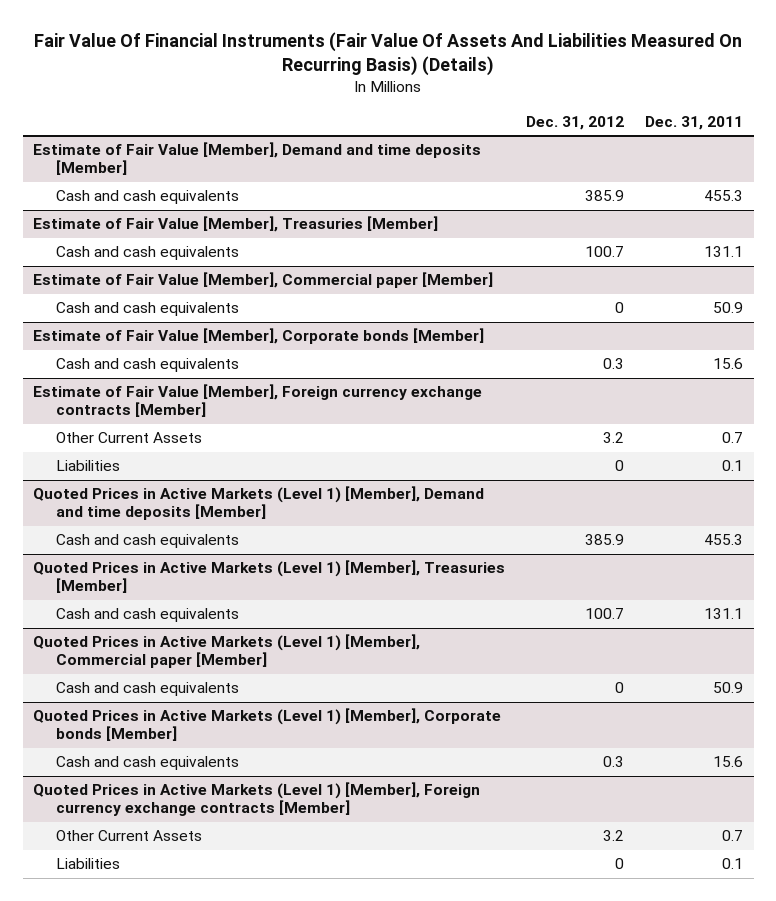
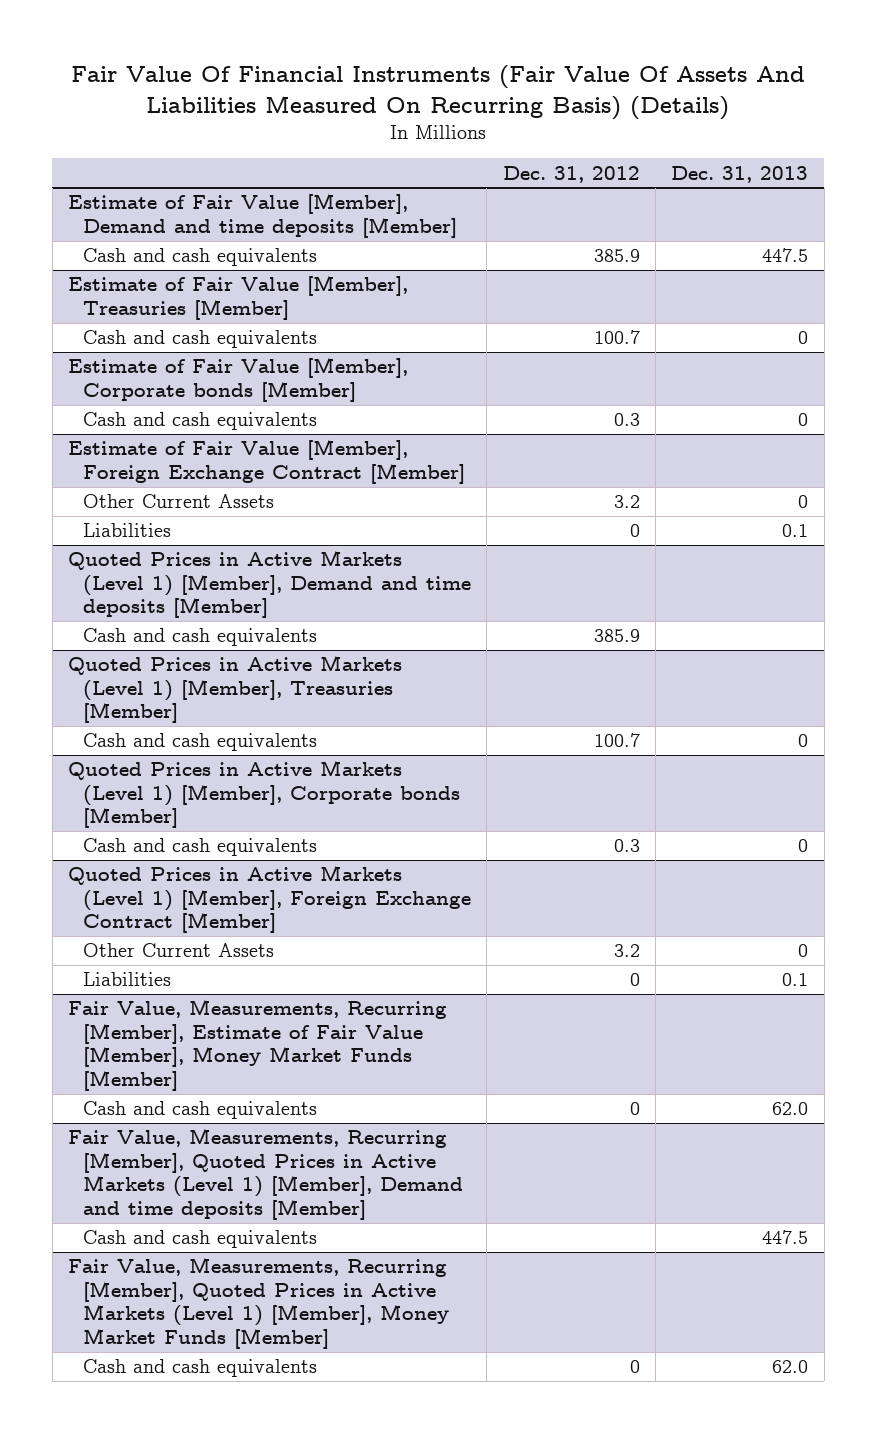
- | Dec. 31, 2012 | Dec. 31, 2011
+ | Dec. 31, 2012 | Dec. 31, 2013
- Estimate of Fair Value [Member], Commercial paper [Member]
- Cash and cash equivalents | 0 | 50.9
- Estimate of Fair Value [Member], Foreign currency exchange contracts [Member]
+ Estimate of Fair Value [Member], Foreign Exchange Contract [Member]
- Quoted Prices in Active Markets (Level 1) [Member], Commercial paper [Member]
- Cash and cash equivalents | 0 | 50.9
- Quoted Prices in Active Markets (Level 1) [Member], Foreign currency exchange contracts [Member]
+ Quoted Prices in Active Markets (Level 1) [Member], Foreign Exchange Contract [Member]
+ Fair Value, Measurements, Recurring [Member], Estimate of Fair Value [Member], Money Market Funds [Member]
+ Cash and cash equivalents | 0 | 62.0
+ Fair Value, Measurements, Recurring [Member], Quoted Prices in Active Markets (Level 1) [Member], Demand and time deposits [Member]
+ Cash and cash equivalents | | 447.5
+ Fair Value, Measurements, Recurring [Member], Quoted Prices in Active Markets (Level 1) [Member], Money Market Funds [Member]
+ Cash and cash equivalents | 0 | 62.0

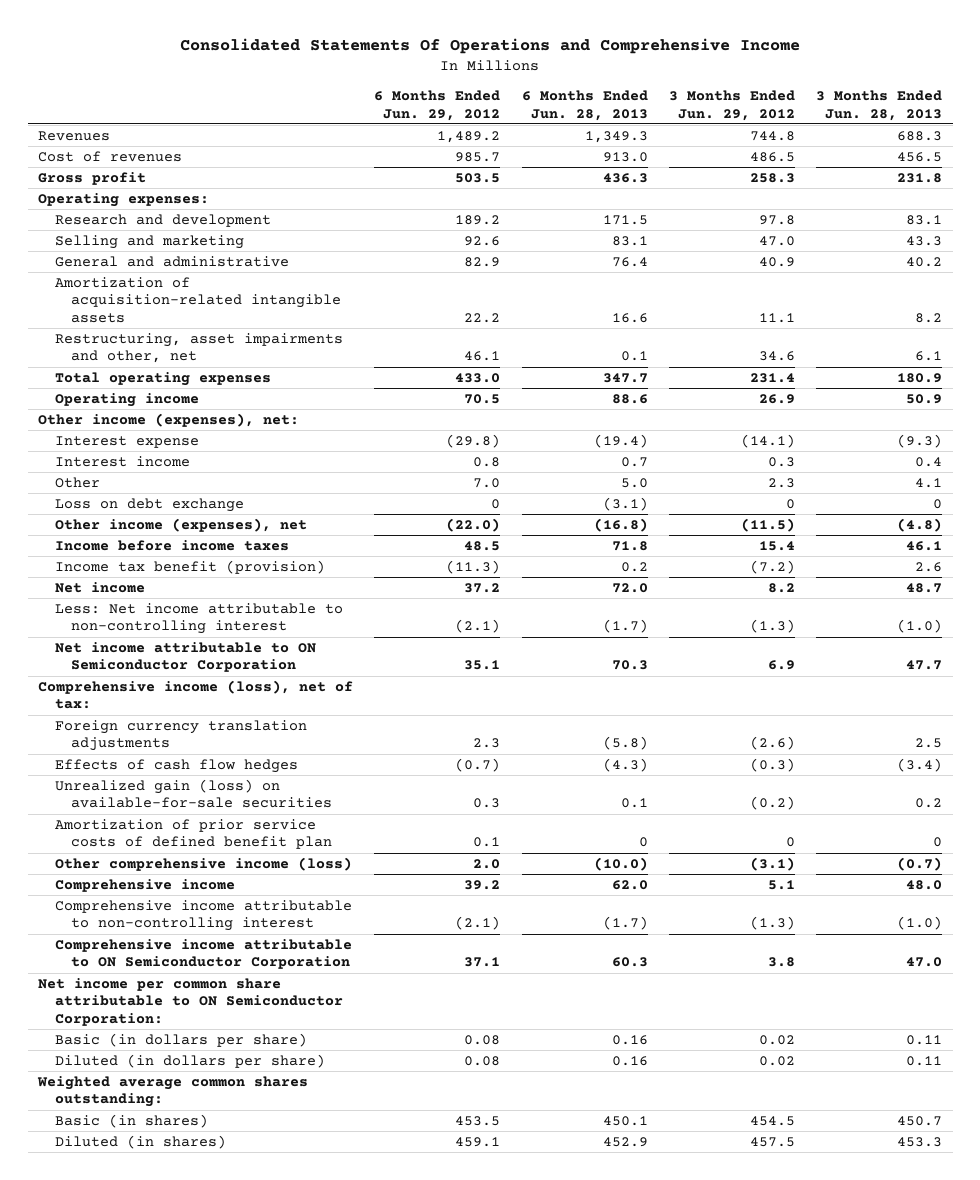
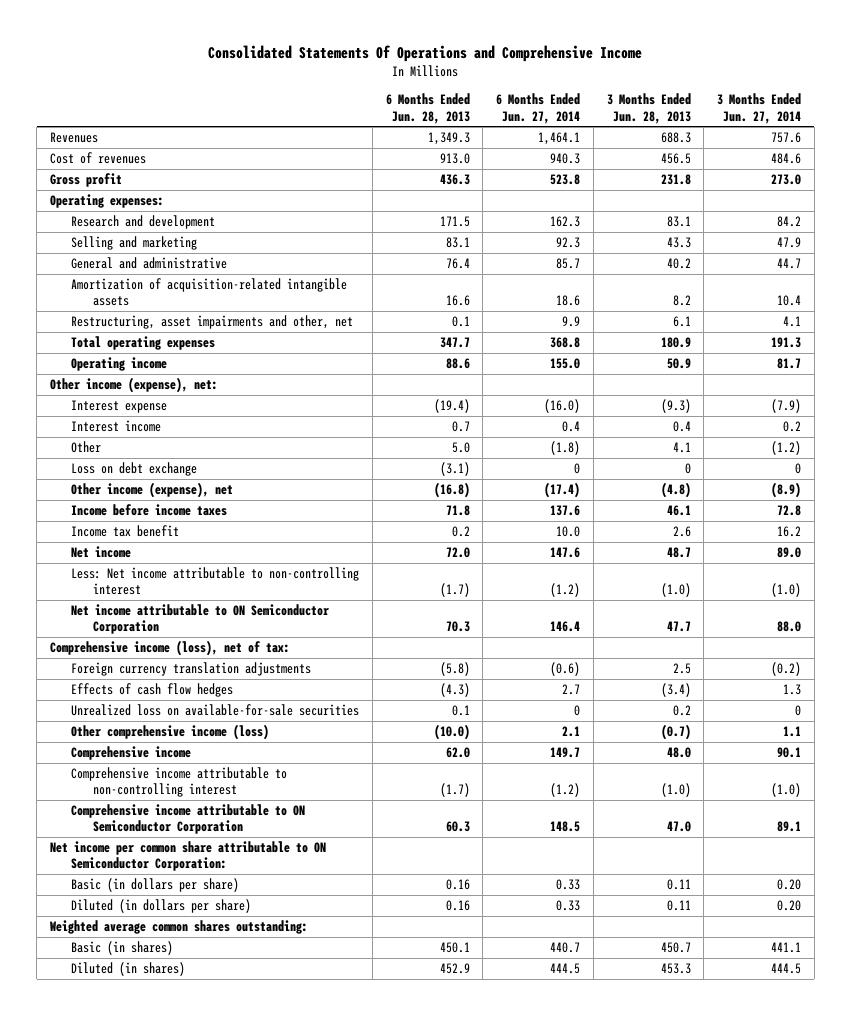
- | 6 Months Ended Jun. 29, 2012 | 6 Months Ended Jun. 28, 2013 | 3 Months Ended Jun. 29, 2012 | 3 Months Ended Jun. 28, 2013
+ | 6 Months Ended Jun. 28, 2013 | 6 Months Ended Jun. 27, 2014 | 3 Months Ended Jun. 28, 2013 | 3 Months Ended Jun. 27, 2014
- Other income (expenses), net:
+ Other income (expense), net:
- Other income (expenses), net | (22.0) | (16.8) | (11.5) | (4.8)
+ Other income (expense), net | (16.8) | (17.4) | (4.8) | (8.9)
- Income tax benefit (provision) | (11.3) | 0.2 | (7.2) | 2.6
+ Income tax benefit | 0.2 | 10.0 | 2.6 | 16.2
- Unrealized gain (loss) on available-for-sale securities | 0.3 | 0.1 | (0.2) | 0.2
- Amortization of prior service costs of defined benefit plan | 0.1 | 0 | 0 | 0
+ Unrealized loss on available-for-sale securities | 0.1 | 0 | 0.2 | 0

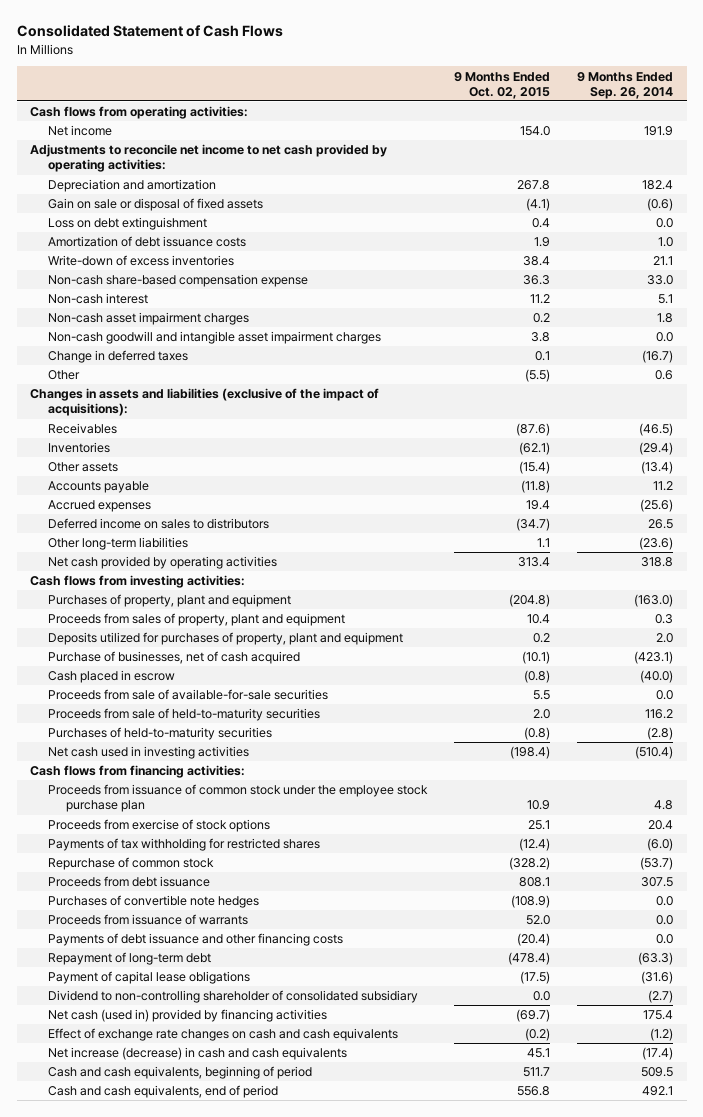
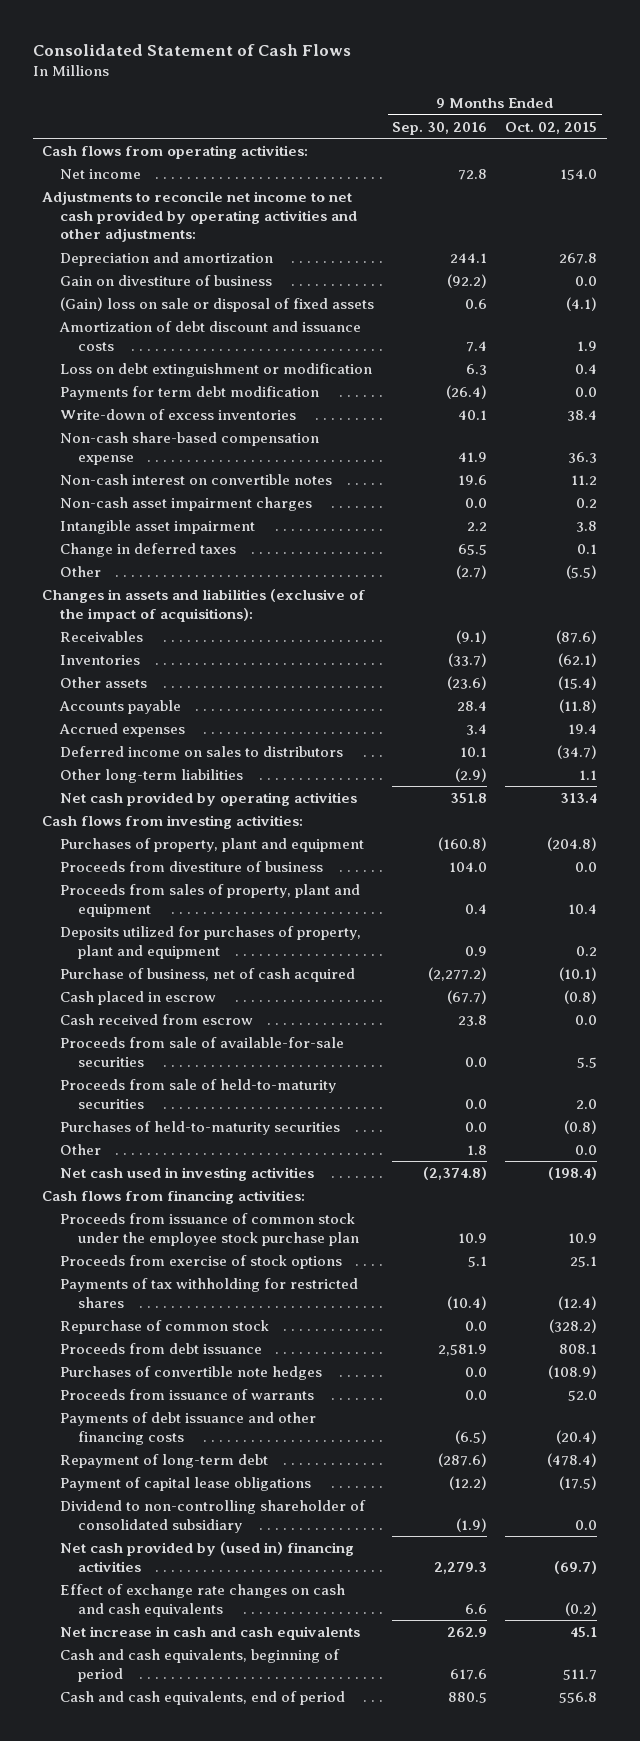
- | 9 Months Ended Oct. 02, 2015 | 9 Months Ended Sep. 26, 2014
+ | 9 Months Ended Sep. 30, 2016 | 9 Months Ended Oct. 02, 2015
- Adjustments to reconcile net income to net cash provided by operating activities:
+ Adjustments to reconcile net income to net cash provided by operating activities and other adjustments:
- Gain on sale or disposal of fixed assets | (4.1) | (0.6)
- Loss on debt extinguishment | 0.4 | 0.0
- Amortization of debt issuance costs | 1.9 | 1.0
+ Gain on divestiture of business | (92.2) | 0.0
+ (Gain) loss on sale or disposal of fixed assets | 0.6 | (4.1)
+ Amortization of debt discount and issuance costs | 7.4 | 1.9
+ Loss on debt extinguishment or modification | 6.3 | 0.4
+ Payments for term debt modification | (26.4) | 0.0
- Non-cash interest | 11.2 | 5.1
+ Non-cash interest on convertible notes | 19.6 | 11.2
- Non-cash goodwill and intangible asset impairment charges | 3.8 | 0.0
+ Intangible asset impairment | 2.2 | 3.8
+ Proceeds from divestiture of business | 104.0 | 0.0
- Purchase of businesses, net of cash acquired | (10.1) | (423.1)
+ Purchase of business, net of cash acquired | (2,277.2) | (10.1)
+ Cash received from escrow | 23.8 | 0.0
+ Other | 1.8 | 0.0
- Net cash (used in) provided by financing activities | (69.7) | 175.4
+ Net cash provided by (used in) financing activities | 2,279.3 | (69.7)
- Net increase (decrease) in cash and cash equivalents | 45.1 | (17.4)
+ Net increase in cash and cash equivalents | 262.9 | 45.1

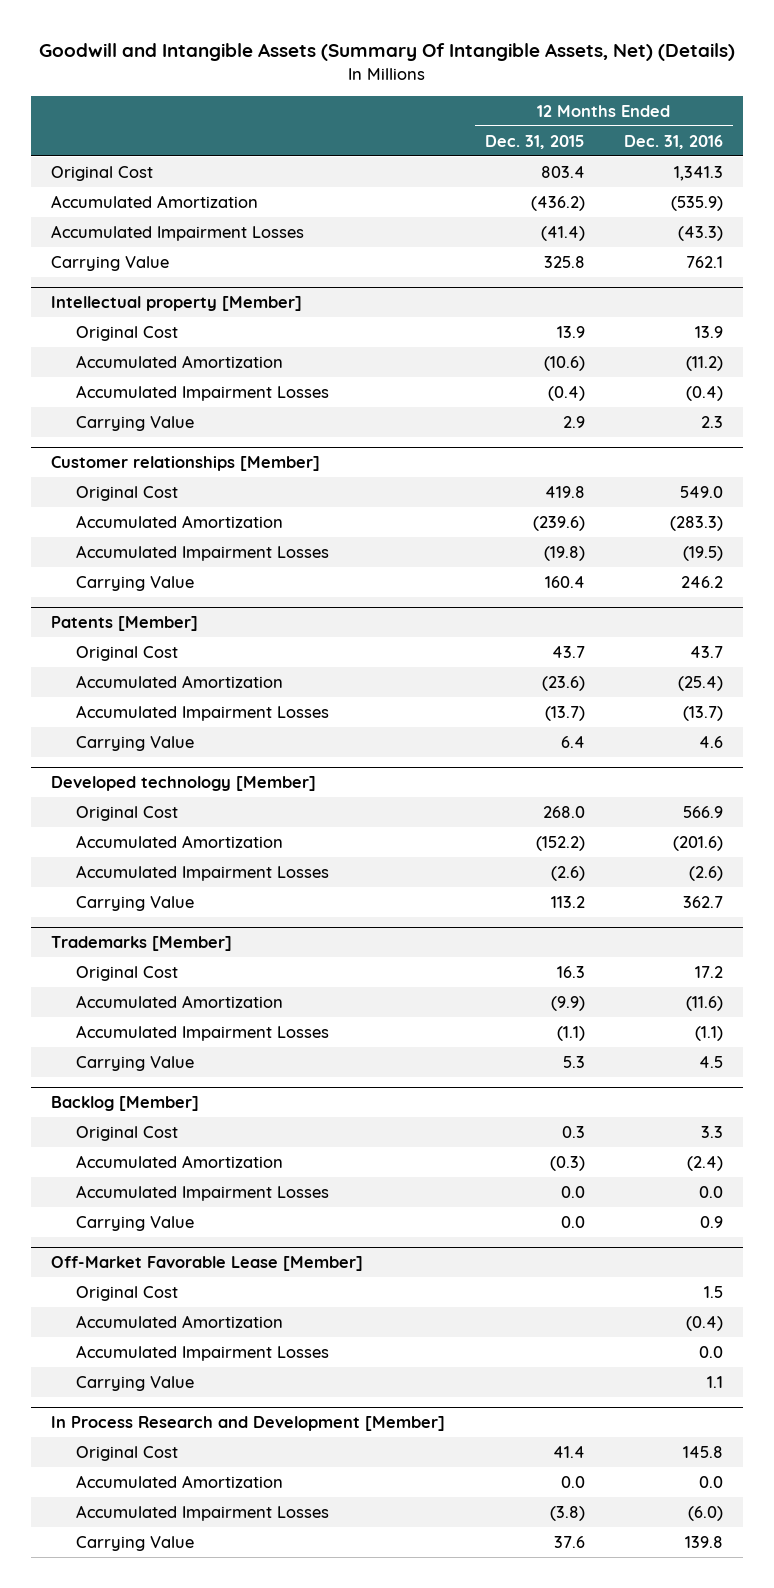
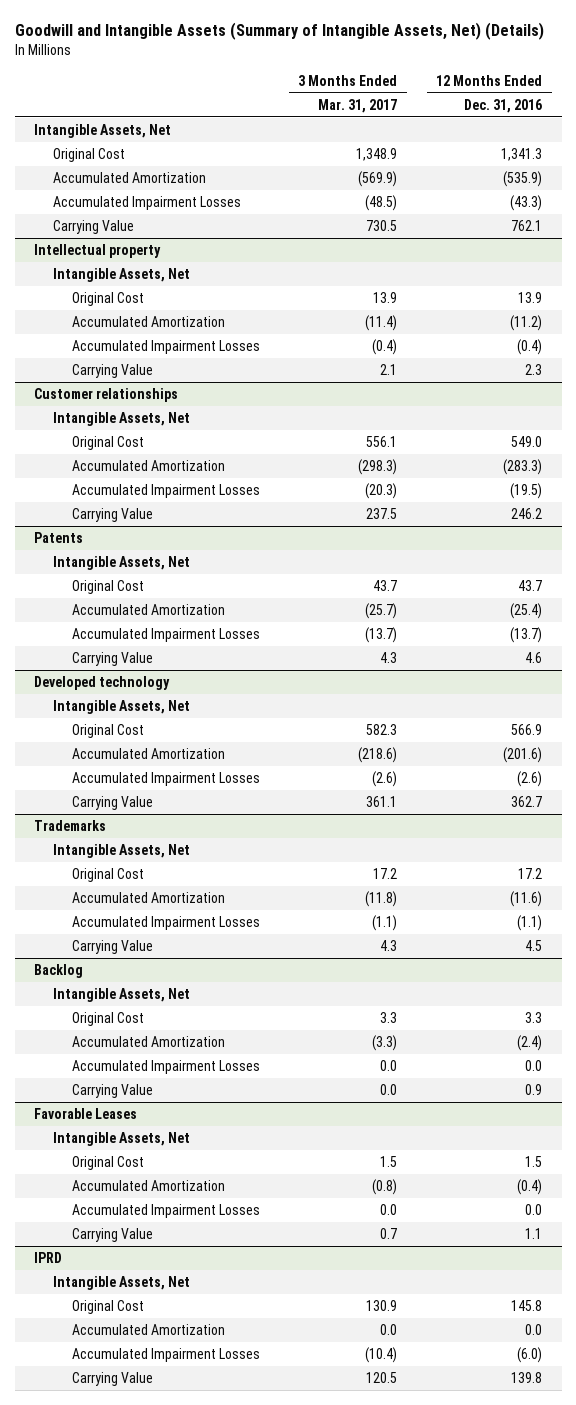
- Goodwill and Intangible Assets (Summary Of Intangible Assets, Net) (Details)
+ Goodwill and Intangible Assets (Summary of Intangible Assets, Net) (Details)
- | 12 Months Ended Dec. 31, 2015 | 12 Months Ended Dec. 31, 2016
+ | 3 Months Ended Mar. 31, 2017 | 12 Months Ended Dec. 31, 2016
+ Intangible Assets, Net
- Intellectual property [Member]
+ Intellectual property
+ Intangible Assets, Net
- Customer relationships [Member]
+ Customer relationships
+ Intangible Assets, Net
- Patents [Member]
+ Patents
+ Intangible Assets, Net
- Developed technology [Member]
+ Developed technology
+ Intangible Assets, Net
- Trademarks [Member]
+ Trademarks
+ Intangible Assets, Net
- Backlog [Member]
+ Backlog
+ Intangible Assets, Net
- Off-Market Favorable Lease [Member]
+ Favorable Leases
+ Intangible Assets, Net
- In Process Research and Development [Member]
+ IPRD
+ Intangible Assets, Net

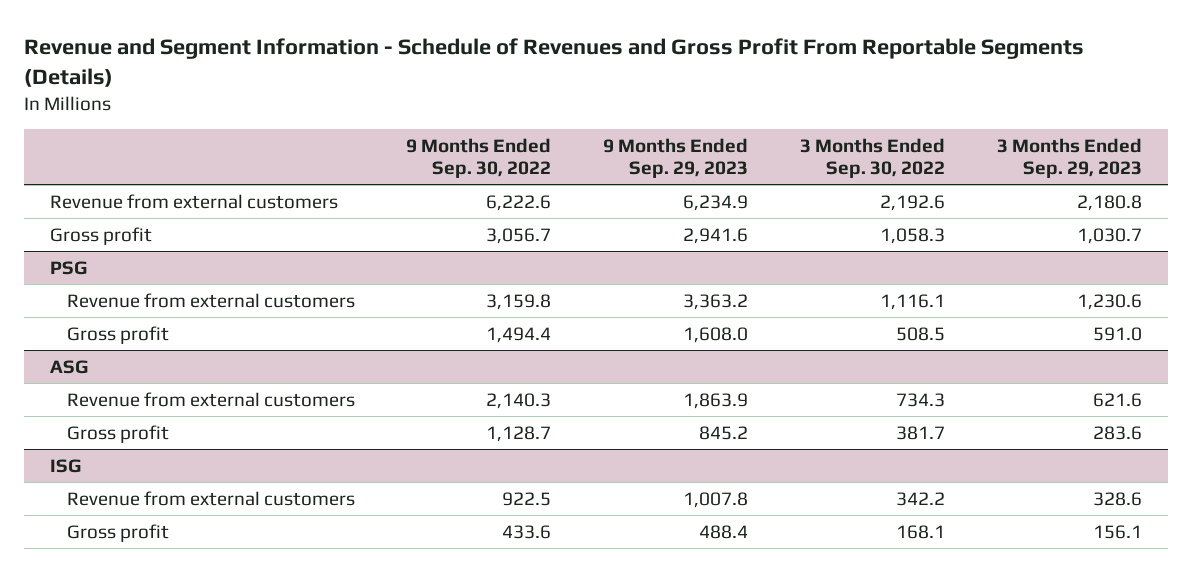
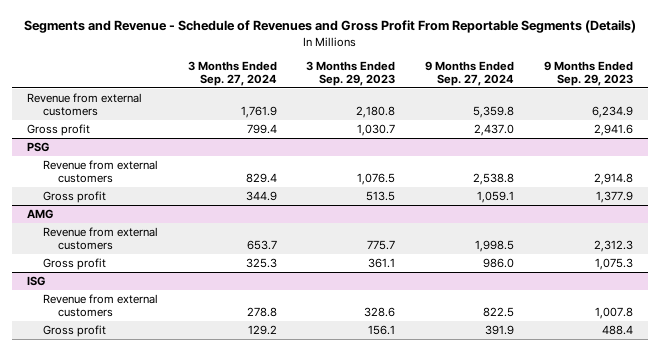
- Revenue and Segment Information - Schedule of Revenues and Gross Profit From Reportable Segments (Details)
+ Segments and Revenue - Schedule of Revenues and Gross Profit From Reportable Segments (Details)
- | 9 Months Ended Sep. 30, 2022 | 9 Months Ended Sep. 29, 2023 | 3 Months Ended Sep. 30, 2022 | 3 Months Ended Sep. 29, 2023
+ | 3 Months Ended Sep. 27, 2024 | 3 Months Ended Sep. 29, 2023 | 9 Months Ended Sep. 27, 2024 | 9 Months Ended Sep. 29, 2023
@ PSG
- Revenue from external customers | 3,159.8 | 3,363.2 | 1,116.1 | 1,230.6
- Gross profit | 1,494.4 | 1,608.0 | 508.5 | 591.0
- ASG
- Revenue from external customers | 2,140.3 | 1,863.9 | 734.3 | 621.6
- Gross profit | 1,128.7 | 845.2 | 381.7 | 283.6
@ PSG
+ Revenue from external customers | 829.4 | 1,076.5 | 2,538.8 | 2,914.8
+ Gross profit | 344.9 | 513.5 | 1,059.1 | 1,377.9
+ AMG
+ Revenue from external customers | 653.7 | 775.7 | 1,998.5 | 2,312.3
+ Gross profit | 325.3 | 361.1 | 986.0 | 1,075.3

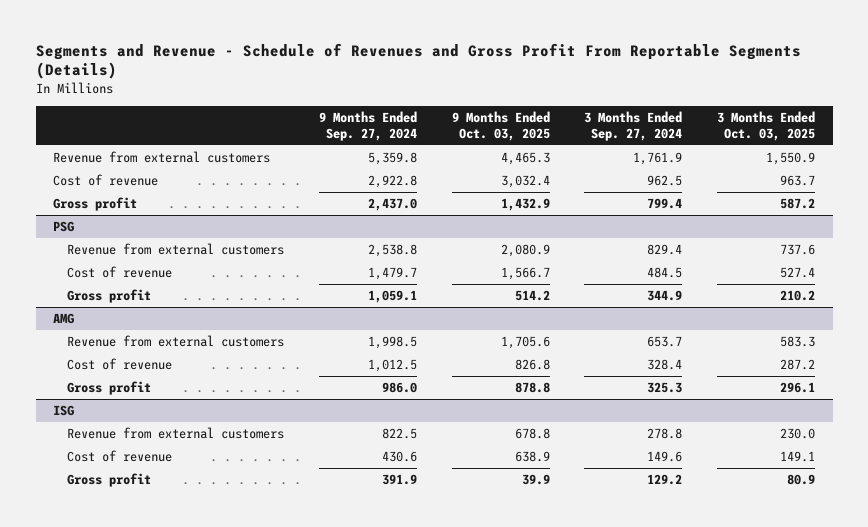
- | 3 Months Ended Sep. 27, 2024 | 3 Months Ended Sep. 29, 2023 | 9 Months Ended Sep. 27, 2024 | 9 Months Ended Sep. 29, 2023
+ | 9 Months Ended Sep. 27, 2024 | 9 Months Ended Oct. 03, 2025 | 3 Months Ended Sep. 27, 2024 | 3 Months Ended Oct. 03, 2025
+ Cost of revenue | 2,922.8 | 3,032.4 | 962.5 | 963.7
@ PSG
+ Cost of revenue | 1,479.7 | 1,566.7 | 484.5 | 527.4
@ AMG
+ Cost of revenue | 1,012.5 | 826.8 | 328.4 | 287.2
@ ISG
+ Cost of revenue | 430.6 | 638.9 | 149.6 | 149.1

